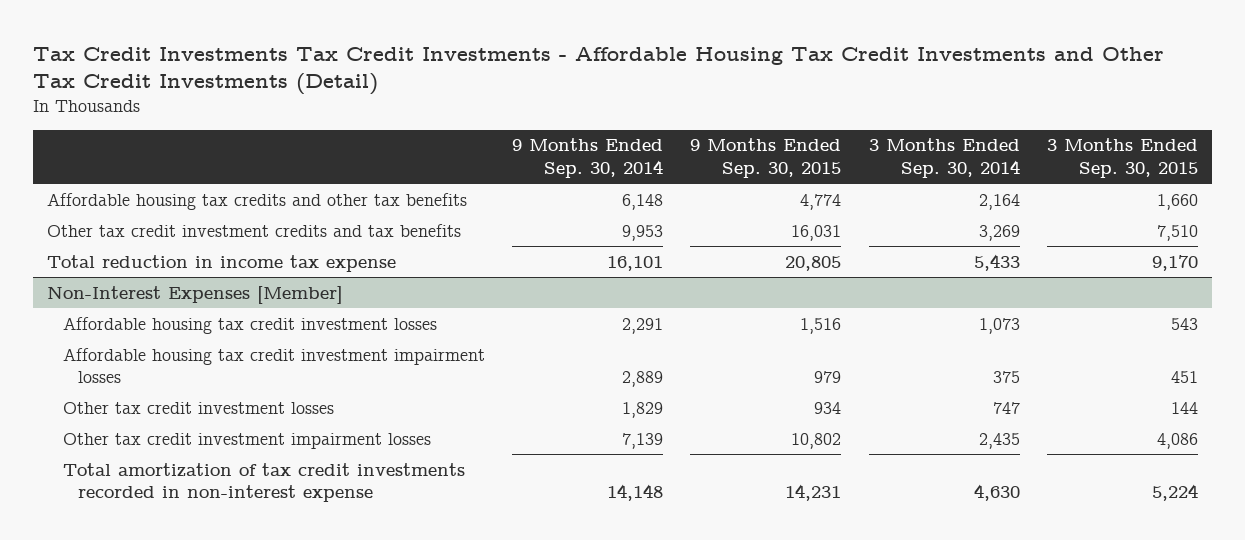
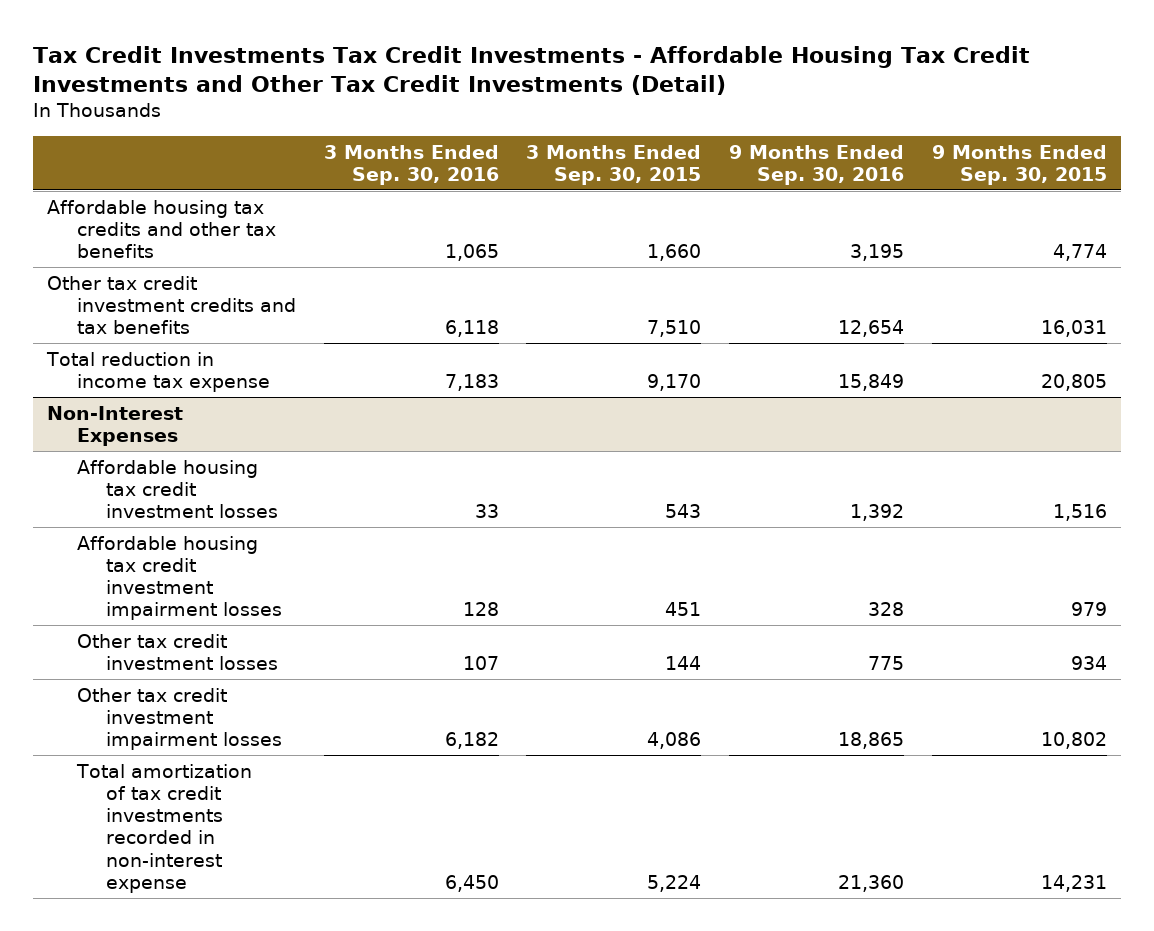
- | 9 Months Ended Sep. 30, 2014 | 9 Months Ended Sep. 30, 2015 | 3 Months Ended Sep. 30, 2014 | 3 Months Ended Sep. 30, 2015
+ | 3 Months Ended Sep. 30, 2016 | 3 Months Ended Sep. 30, 2015 | 9 Months Ended Sep. 30, 2016 | 9 Months Ended Sep. 30, 2015
- Non-Interest Expenses [Member]
+ Non-Interest Expenses

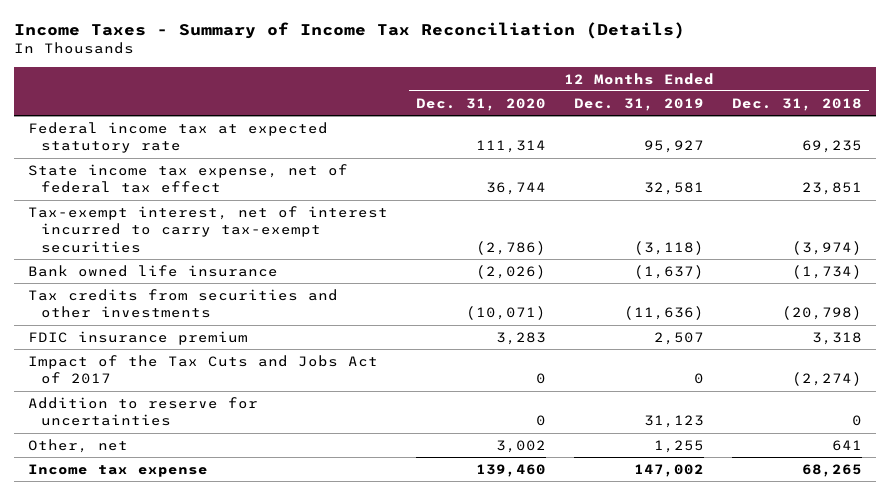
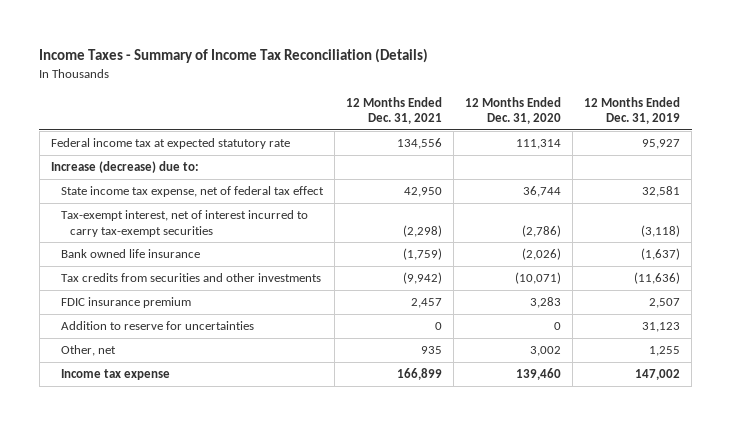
- | 12 Months Ended Dec. 31, 2020 | 12 Months Ended Dec. 31, 2019 | 12 Months Ended Dec. 31, 2018
+ | 12 Months Ended Dec. 31, 2021 | 12 Months Ended Dec. 31, 2020 | 12 Months Ended Dec. 31, 2019
+ Increase (decrease) due to:
- Impact of the Tax Cuts and Jobs Act of 2017 | 0 | 0 | (2,274)

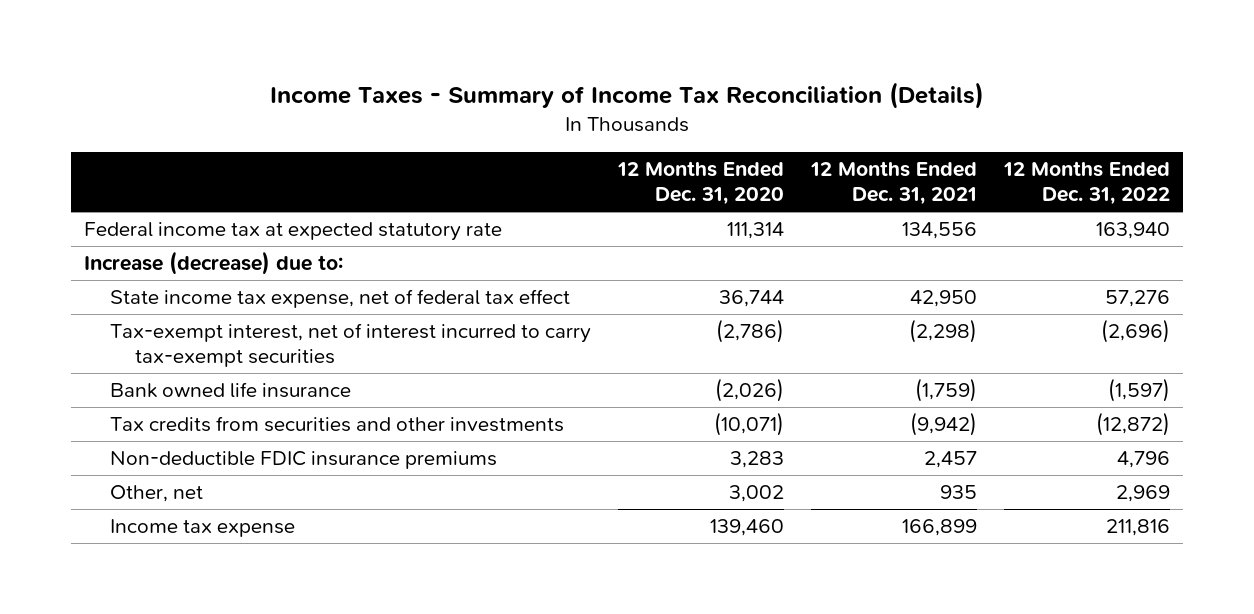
- | 12 Months Ended Dec. 31, 2021 | 12 Months Ended Dec. 31, 2020 | 12 Months Ended Dec. 31, 2019
+ | 12 Months Ended Dec. 31, 2020 | 12 Months Ended Dec. 31, 2021 | 12 Months Ended Dec. 31, 2022
- FDIC insurance premium | 2,457 | 3,283 | 2,507
- Addition to reserve for uncertainties | 0 | 0 | 31,123
+ Non-deductible FDIC insurance premiums | 3,283 | 2,457 | 4,796

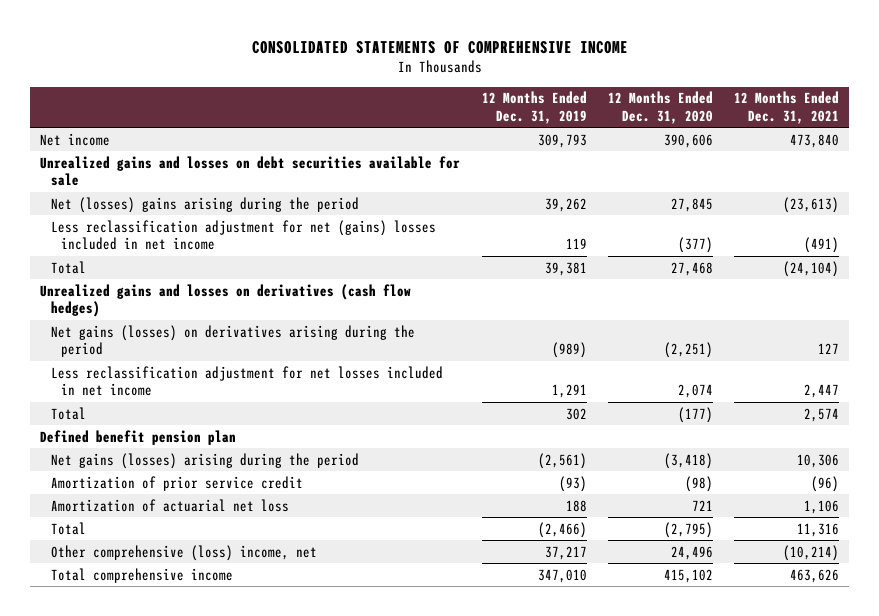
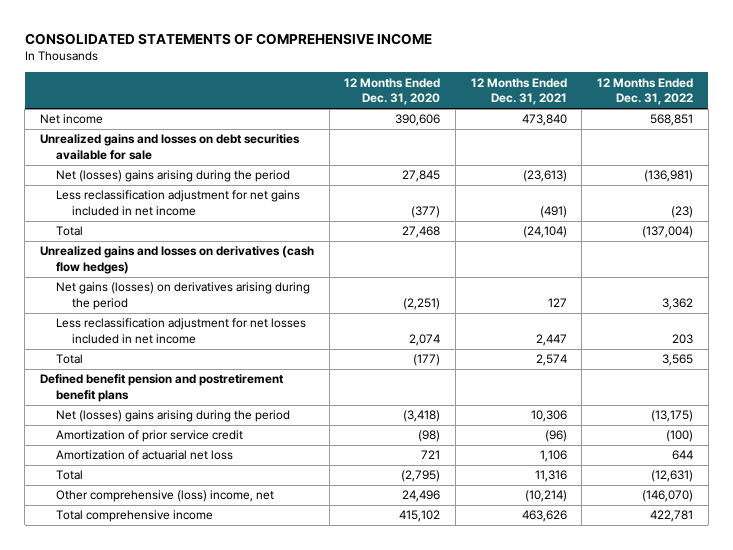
- | 12 Months Ended Dec. 31, 2019 | 12 Months Ended Dec. 31, 2020 | 12 Months Ended Dec. 31, 2021
+ | 12 Months Ended Dec. 31, 2020 | 12 Months Ended Dec. 31, 2021 | 12 Months Ended Dec. 31, 2022
- Less reclassification adjustment for net (gains) losses included in net income | 119 | (377) | (491)
+ Less reclassification adjustment for net gains included in net income | (377) | (491) | (23)
- Defined benefit pension plan
- Net gains (losses) arising during the period | (2,561) | (3,418) | 10,306
+ Defined benefit pension and postretirement benefit plans
+ Net (losses) gains arising during the period | (3,418) | 10,306 | (13,175)

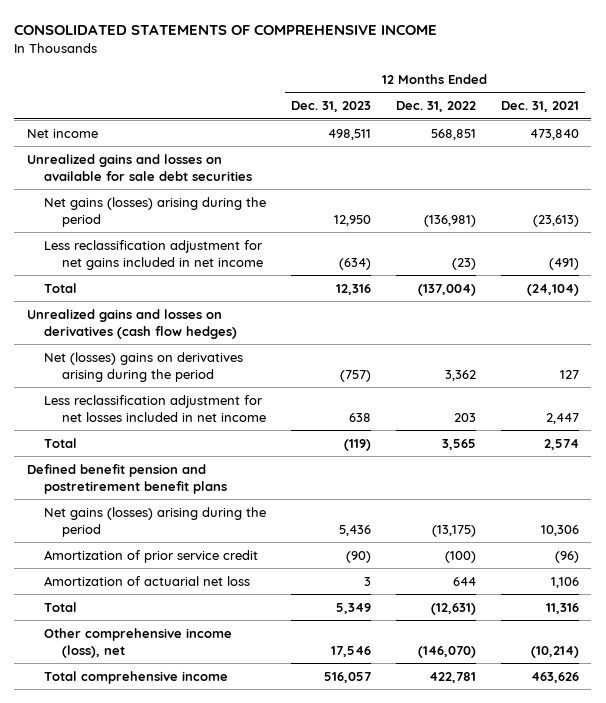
- | 12 Months Ended Dec. 31, 2020 | 12 Months Ended Dec. 31, 2021 | 12 Months Ended Dec. 31, 2022
+ | 12 Months Ended Dec. 31, 2023 | 12 Months Ended Dec. 31, 2022 | 12 Months Ended Dec. 31, 2021
- Unrealized gains and losses on debt securities available for sale
- Net (losses) gains arising during the period | 27,845 | (23,613) | (136,981)
+ Unrealized gains and losses on available for sale debt securities
+ Net gains (losses) arising during the period | 12,950 | (136,981) | (23,613)
- Net gains (losses) on derivatives arising during the period | (2,251) | 127 | 3,362
+ Net (losses) gains on derivatives arising during the period | (757) | 3,362 | 127
- Net (losses) gains arising during the period | (3,418) | 10,306 | (13,175)
+ Net gains (losses) arising during the period | 5,436 | (13,175) | 10,306
- Other comprehensive (loss) income, net | 24,496 | (10,214) | (146,070)
+ Other comprehensive income (loss), net | 17,546 | (146,070) | (10,214)

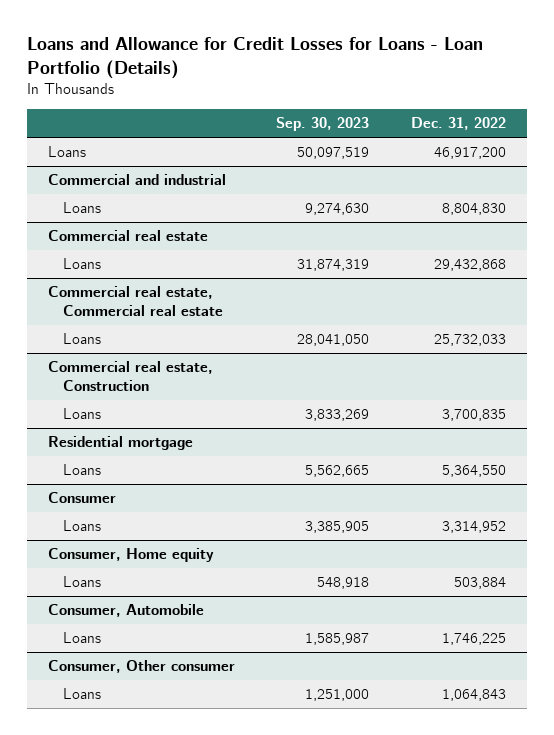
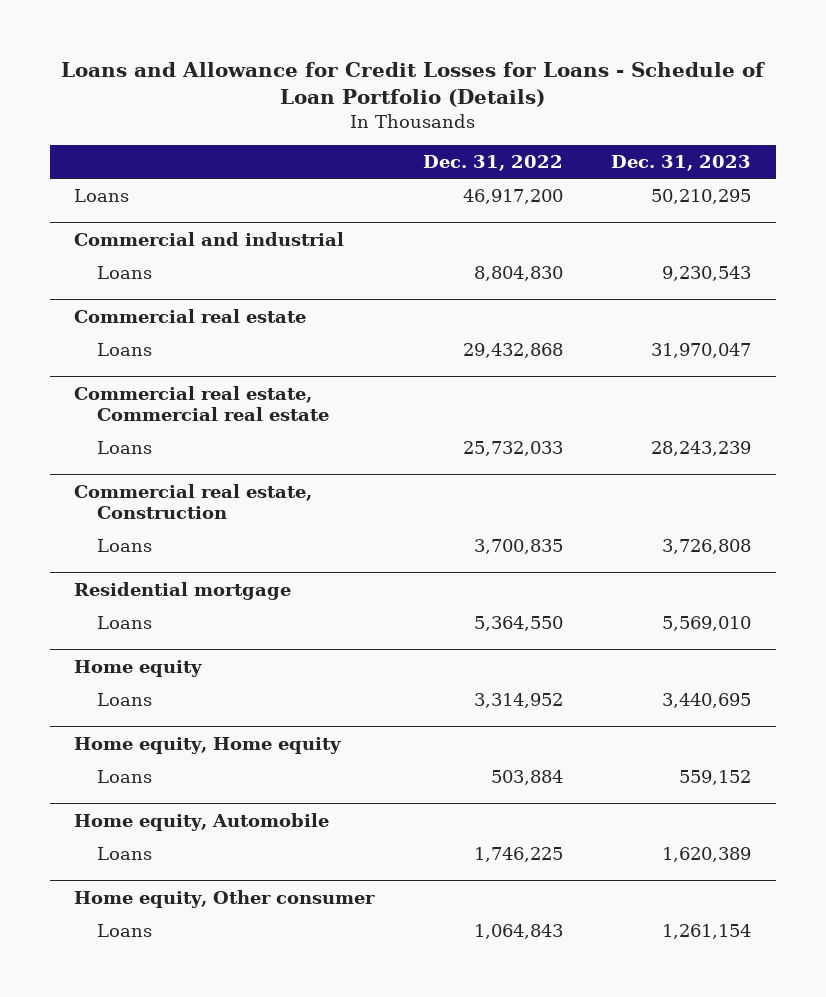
- Loans and Allowance for Credit Losses for Loans - Loan Portfolio (Details)
+ Loans and Allowance for Credit Losses for Loans - Schedule of Loan Portfolio (Details)
- | Sep. 30, 2023 | Dec. 31, 2022
+ | Dec. 31, 2022 | Dec. 31, 2023
- Consumer
+ Home equity
- Consumer, Home equity
+ Home equity, Home equity
- Consumer, Automobile
+ Home equity, Automobile
- Consumer, Other consumer
+ Home equity, Other consumer

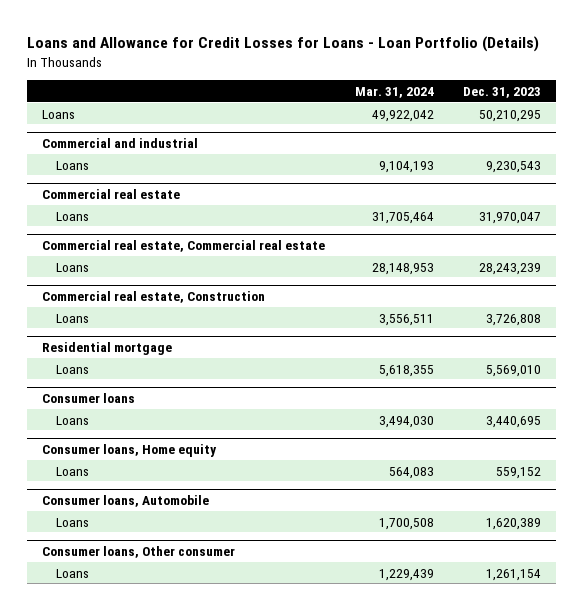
- Loans and Allowance for Credit Losses for Loans - Schedule of Loan Portfolio (Details)
+ Loans and Allowance for Credit Losses for Loans - Loan Portfolio (Details)
- | Dec. 31, 2022 | Dec. 31, 2023
+ | Mar. 31, 2024 | Dec. 31, 2023
- Home equity
+ Consumer loans
- Home equity, Home equity
+ Consumer loans, Home equity
- Home equity, Automobile
+ Consumer loans, Automobile
- Home equity, Other consumer
+ Consumer loans, Other consumer

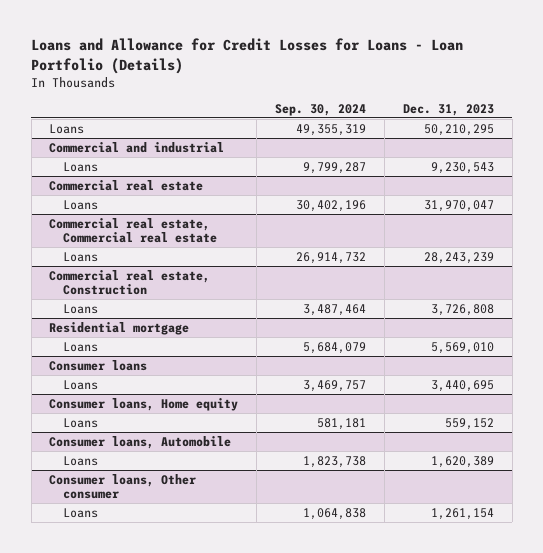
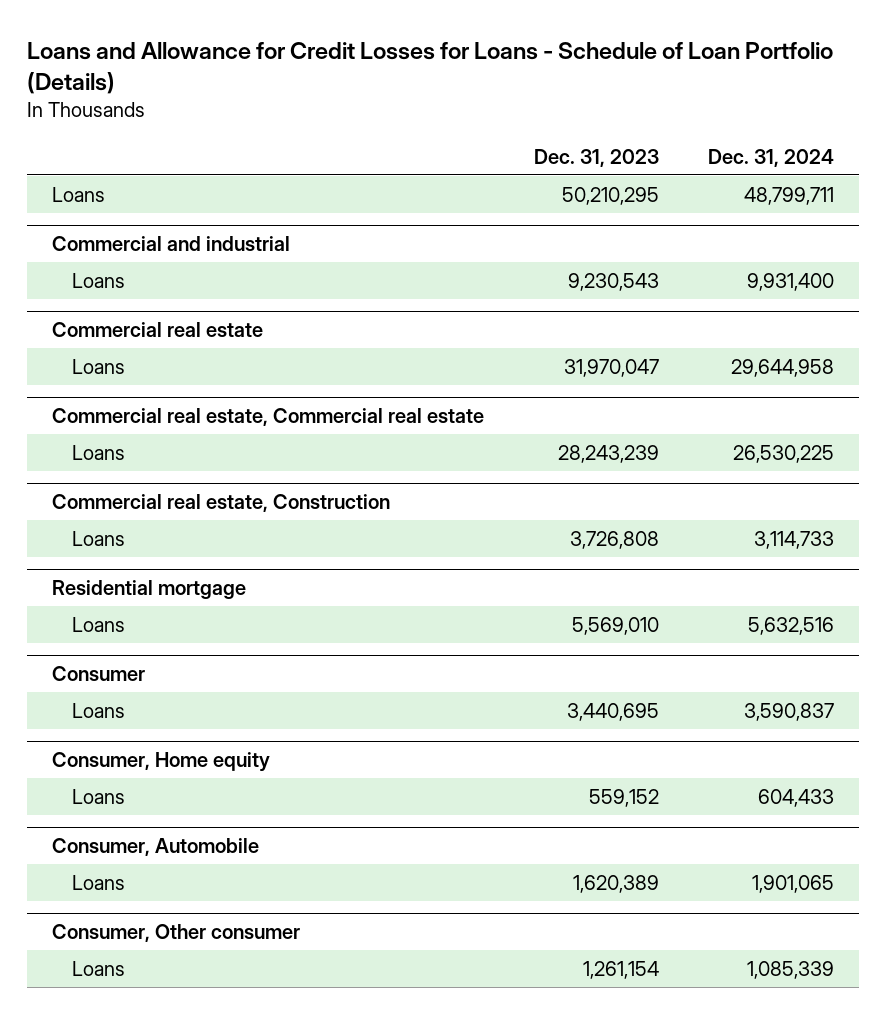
- Loans and Allowance for Credit Losses for Loans - Loan Portfolio (Details)
+ Loans and Allowance for Credit Losses for Loans - Schedule of Loan Portfolio (Details)
- | Sep. 30, 2024 | Dec. 31, 2023
+ | Dec. 31, 2023 | Dec. 31, 2024
- Consumer loans
+ Consumer
- Consumer loans, Home equity
+ Consumer, Home equity
- Consumer loans, Automobile
+ Consumer, Automobile
- Consumer loans, Other consumer
+ Consumer, Other consumer

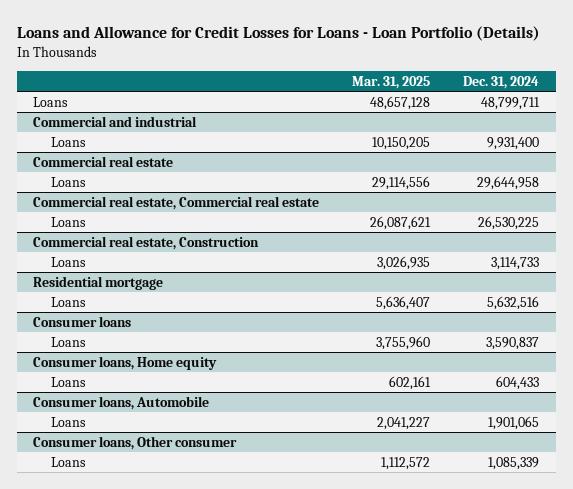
- Loans and Allowance for Credit Losses for Loans - Schedule of Loan Portfolio (Details)
+ Loans and Allowance for Credit Losses for Loans - Loan Portfolio (Details)
- | Dec. 31, 2023 | Dec. 31, 2024
+ | Mar. 31, 2025 | Dec. 31, 2024
- Consumer
+ Consumer loans
- Consumer, Home equity
+ Consumer loans, Home equity
- Consumer, Automobile
+ Consumer loans, Automobile
- Consumer, Other consumer
+ Consumer loans, Other consumer

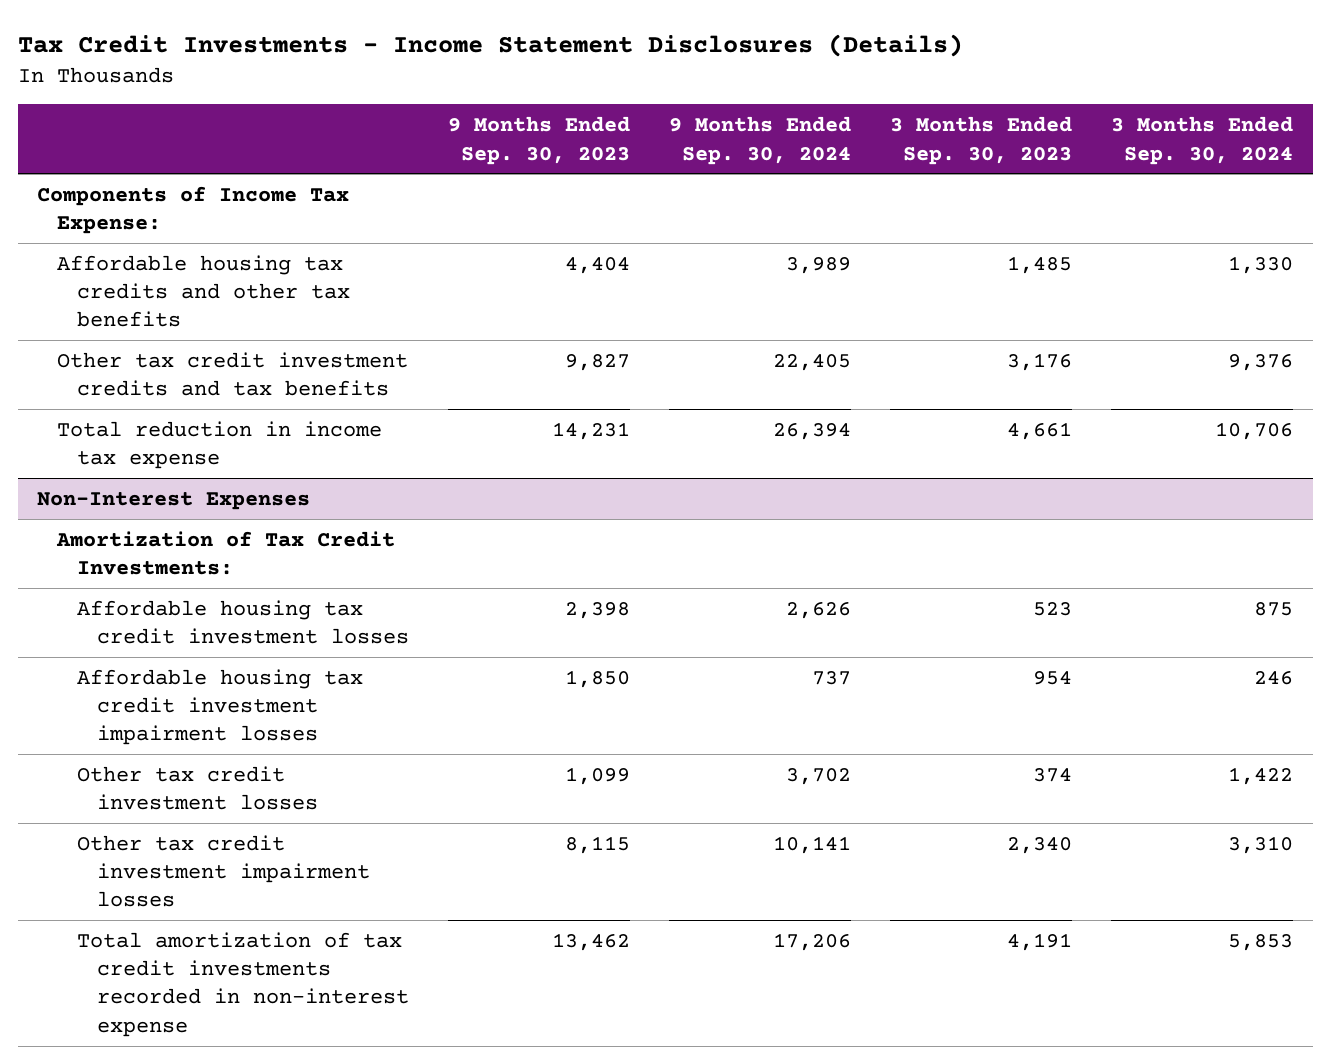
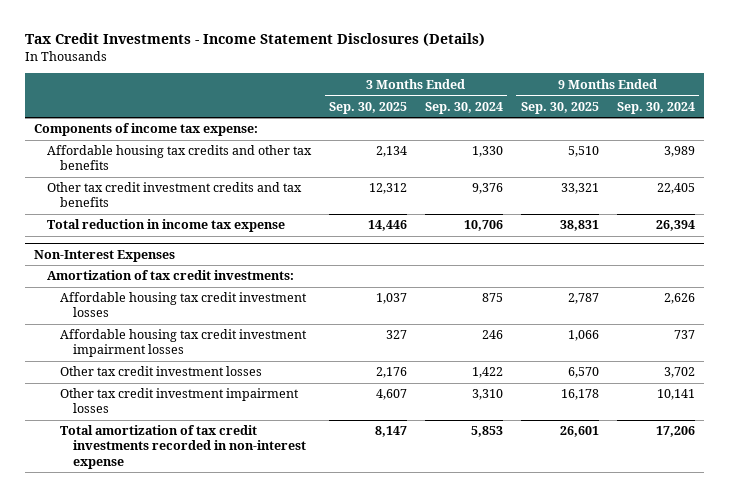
- | 9 Months Ended Sep. 30, 2023 | 9 Months Ended Sep. 30, 2024 | 3 Months Ended Sep. 30, 2023 | 3 Months Ended Sep. 30, 2024
+ | 3 Months Ended Sep. 30, 2025 | 3 Months Ended Sep. 30, 2024 | 9 Months Ended Sep. 30, 2025 | 9 Months Ended Sep. 30, 2024
- Components of Income Tax Expense:
+ Components of income tax expense:
@ Non-Interest Expenses
- Amortization of Tax Credit Investments:
+ Amortization of tax credit investments:

